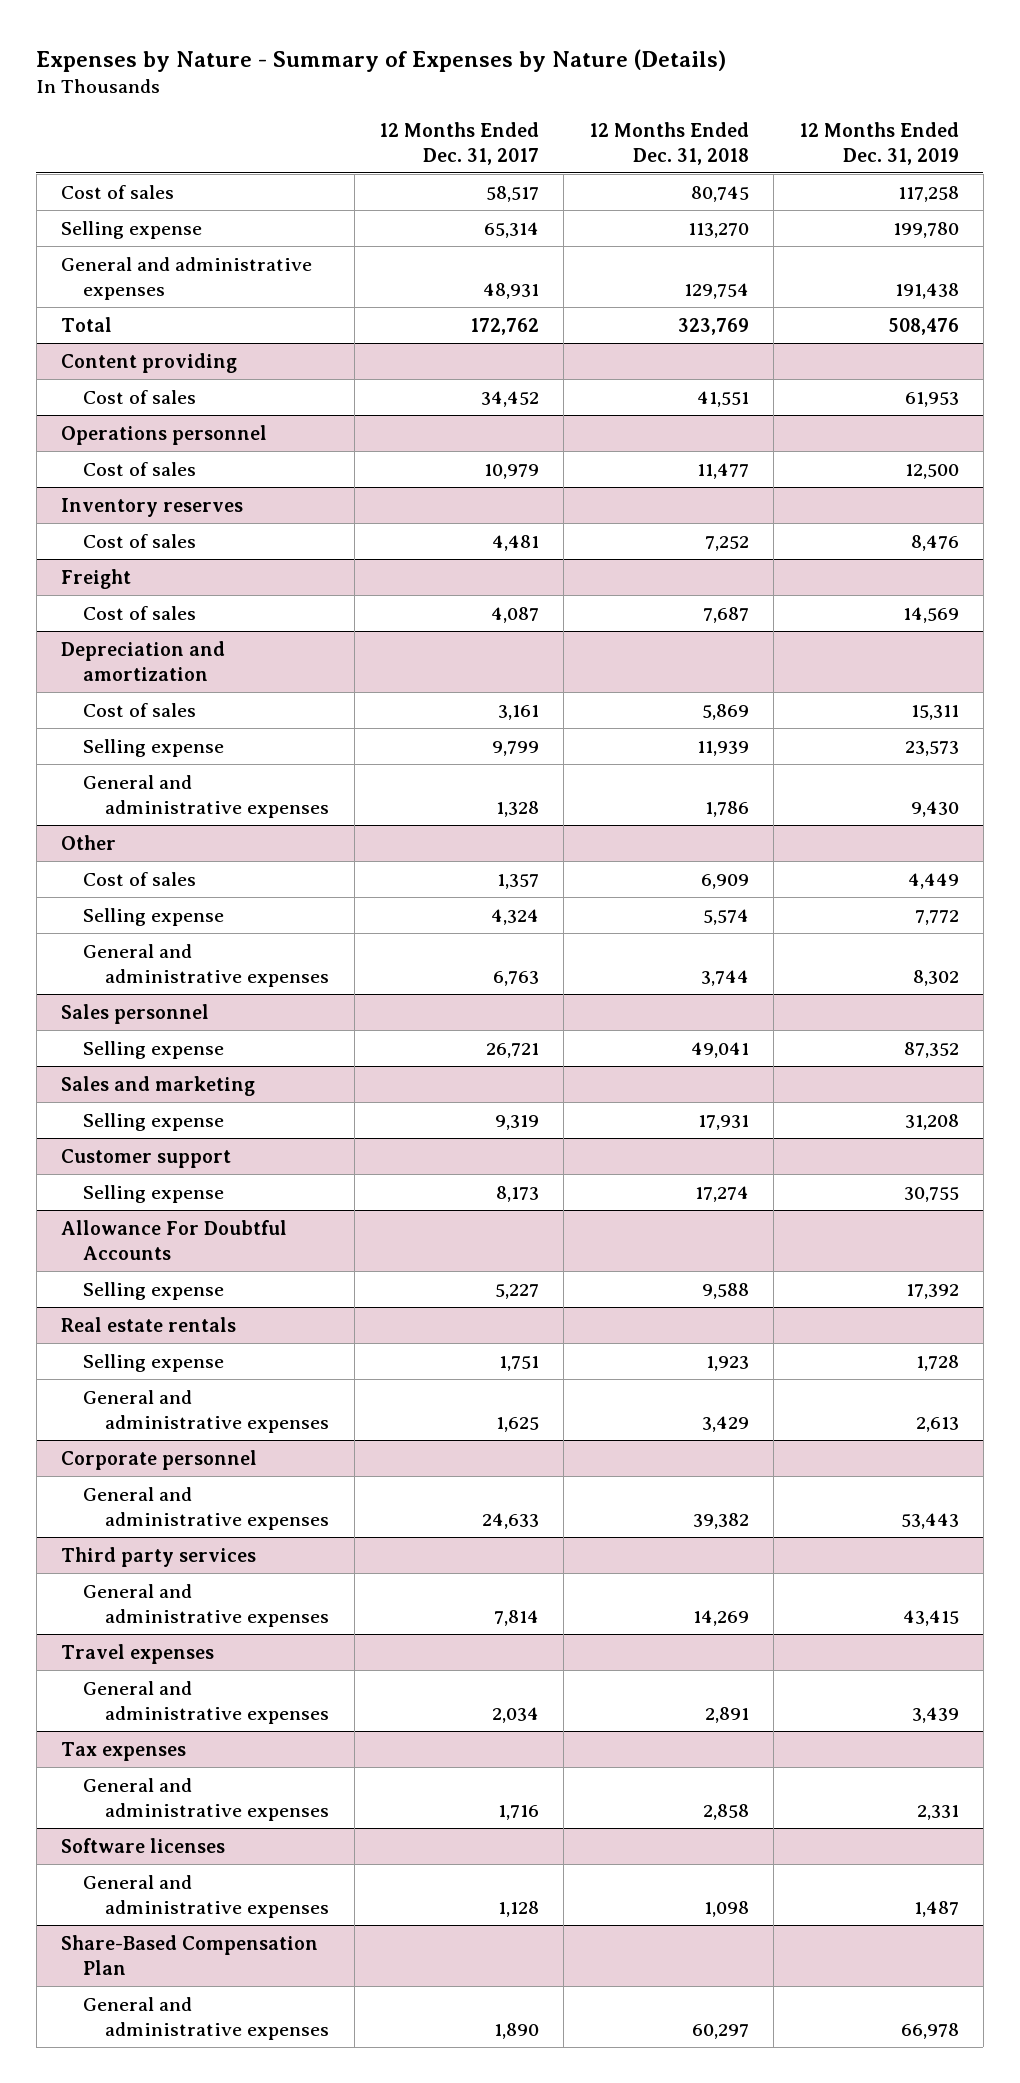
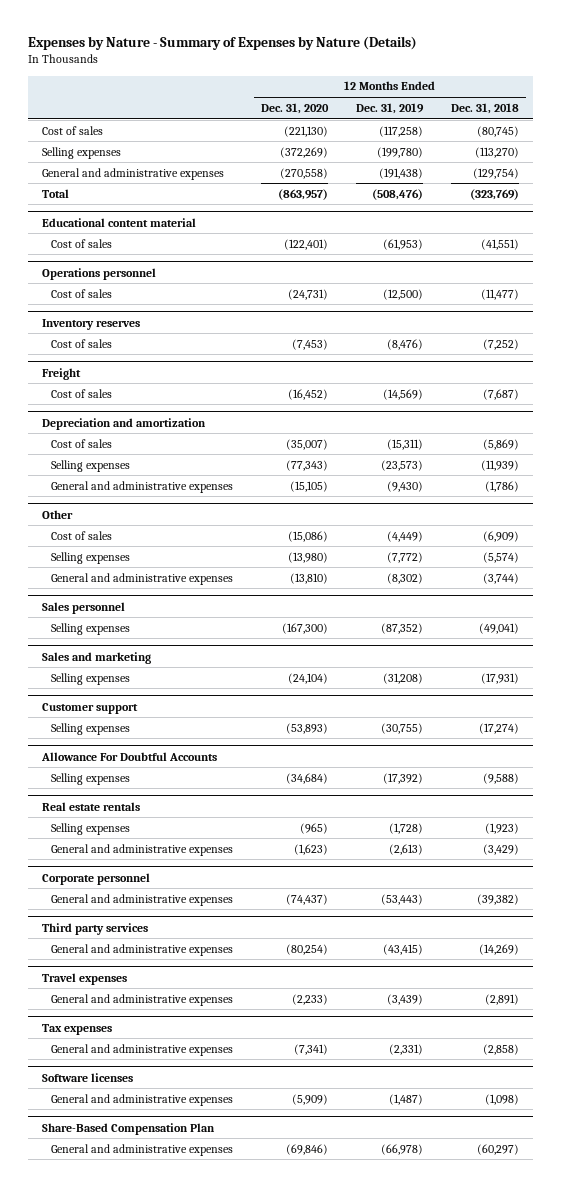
- | 12 Months Ended Dec. 31, 2017 | 12 Months Ended Dec. 31, 2018 | 12 Months Ended Dec. 31, 2019
+ | 12 Months Ended Dec. 31, 2020 | 12 Months Ended Dec. 31, 2019 | 12 Months Ended Dec. 31, 2018
- Cost of sales | 58,517 | 80,745 | 117,258
- Selling expense | 65,314 | 113,270 | 199,780
- General and administrative expenses | 48,931 | 129,754 | 191,438
- Total | 172,762 | 323,769 | 508,476
- Content providing
- Cost of sales | 34,452 | 41,551 | 61,953
+ Cost of sales | (221,130) | (117,258) | (80,745)
+ Selling expenses | (372,269) | (199,780) | (113,270)
+ General and administrative expenses | (270,558) | (191,438) | (129,754)
+ Total | (863,957) | (508,476) | (323,769)
+ Educational content material
+ Cost of sales | (122,401) | (61,953) | (41,551)
@ Operations personnel
- Cost of sales | 10,979 | 11,477 | 12,500
+ Cost of sales | (24,731) | (12,500) | (11,477)
@ Inventory reserves
- Cost of sales | 4,481 | 7,252 | 8,476
+ Cost of sales | (7,453) | (8,476) | (7,252)
@ Freight
- Cost of sales | 4,087 | 7,687 | 14,569
+ Cost of sales | (16,452) | (14,569) | (7,687)
@ Depreciation and amortization
- Cost of sales | 3,161 | 5,869 | 15,311
- Selling expense | 9,799 | 11,939 | 23,573
- General and administrative expenses | 1,328 | 1,786 | 9,430
+ Cost of sales | (35,007) | (15,311) | (5,869)
+ Selling expenses | (77,343) | (23,573) | (11,939)
+ General and administrative expenses | (15,105) | (9,430) | (1,786)
@ Other
- Cost of sales | 1,357 | 6,909 | 4,449
- Selling expense | 4,324 | 5,574 | 7,772
- General and administrative expenses | 6,763 | 3,744 | 8,302
+ Cost of sales | (15,086) | (4,449) | (6,909)
+ Selling expenses | (13,980) | (7,772) | (5,574)
+ General and administrative expenses | (13,810) | (8,302) | (3,744)
@ Sales personnel
- Selling expense | 26,721 | 49,041 | 87,352
+ Selling expenses | (167,300) | (87,352) | (49,041)
@ Sales and marketing
- Selling expense | 9,319 | 17,931 | 31,208
+ Selling expenses | (24,104) | (31,208) | (17,931)
@ Customer support
- Selling expense | 8,173 | 17,274 | 30,755
+ Selling expenses | (53,893) | (30,755) | (17,274)
@ Allowance For Doubtful Accounts
- Selling expense | 5,227 | 9,588 | 17,392
+ Selling expenses | (34,684) | (17,392) | (9,588)
@ Real estate rentals
- Selling expense | 1,751 | 1,923 | 1,728
- General and administrative expenses | 1,625 | 3,429 | 2,613
+ Selling expenses | (965) | (1,728) | (1,923)
+ General and administrative expenses | (1,623) | (2,613) | (3,429)
@ Corporate personnel
- General and administrative expenses | 24,633 | 39,382 | 53,443
+ General and administrative expenses | (74,437) | (53,443) | (39,382)
@ Third party services
- General and administrative expenses | 7,814 | 14,269 | 43,415
+ General and administrative expenses | (80,254) | (43,415) | (14,269)
@ Travel expenses
- General and administrative expenses | 2,034 | 2,891 | 3,439
+ General and administrative expenses | (2,233) | (3,439) | (2,891)
@ Tax expenses
- General and administrative expenses | 1,716 | 2,858 | 2,331
+ General and administrative expenses | (7,341) | (2,331) | (2,858)
@ Software licenses
- General and administrative expenses | 1,128 | 1,098 | 1,487
+ General and administrative expenses | (5,909) | (1,487) | (1,098)
@ Share-Based Compensation Plan
- General and administrative expenses | 1,890 | 60,297 | 66,978
+ General and administrative expenses | (69,846) | (66,978) | (60,297)

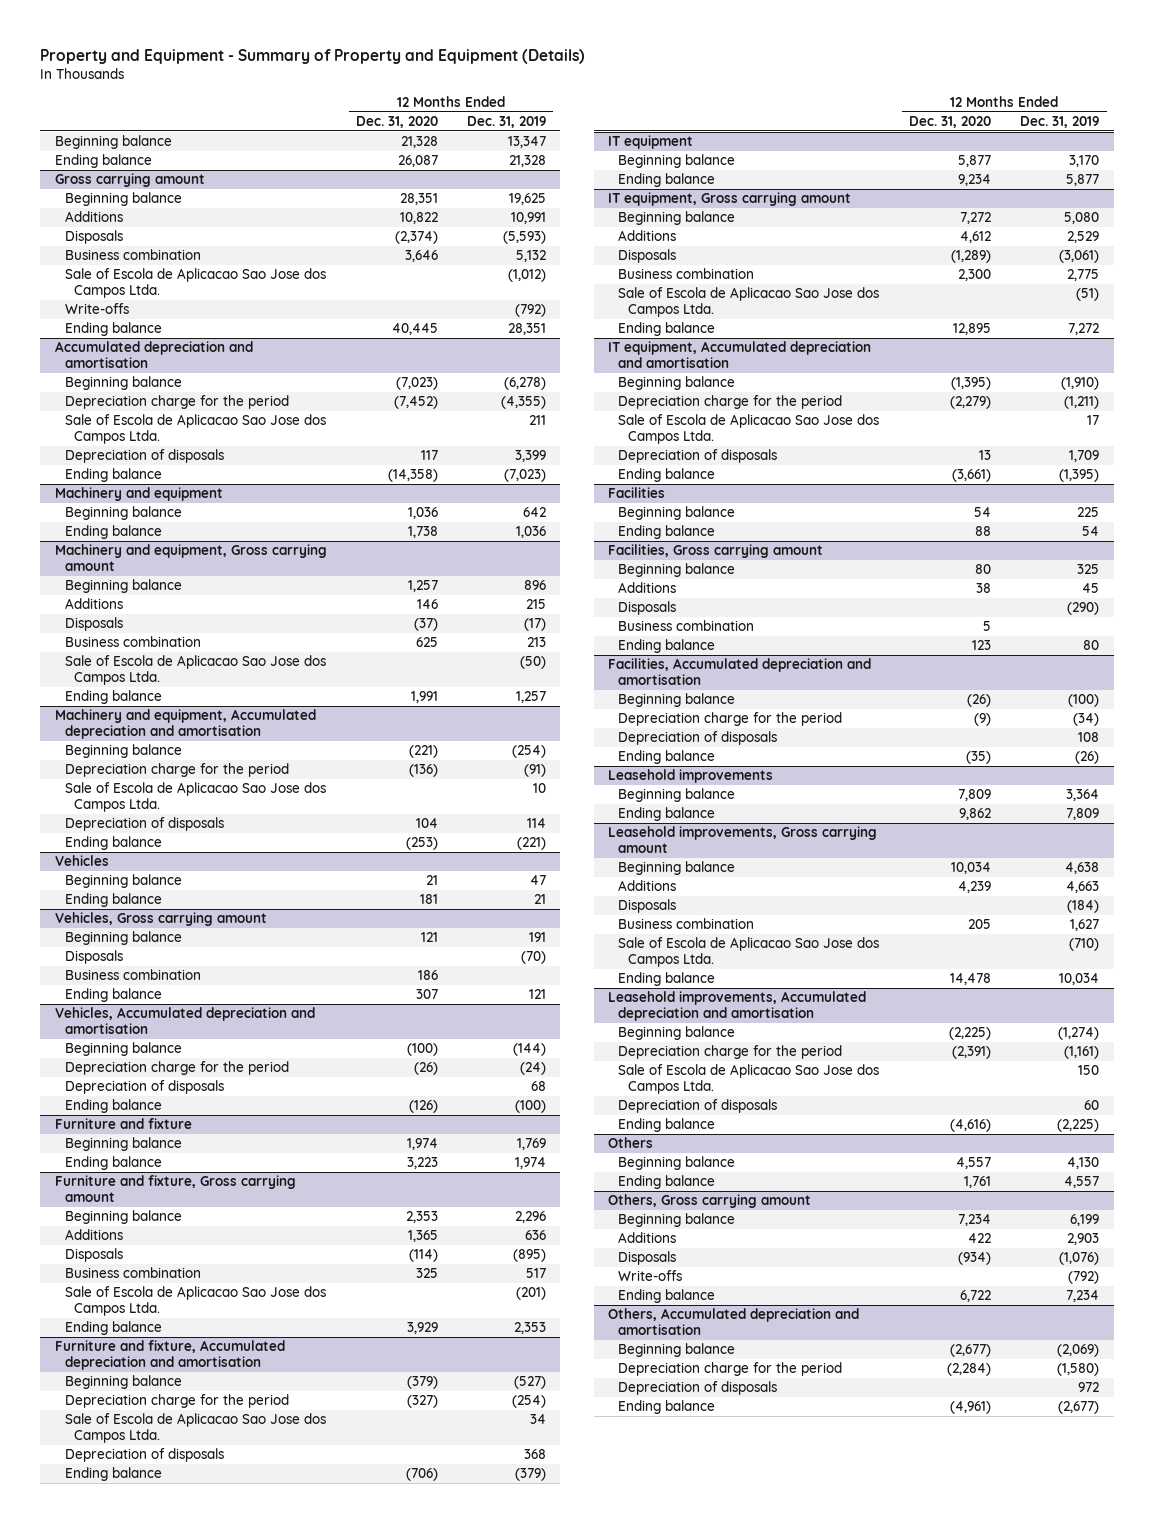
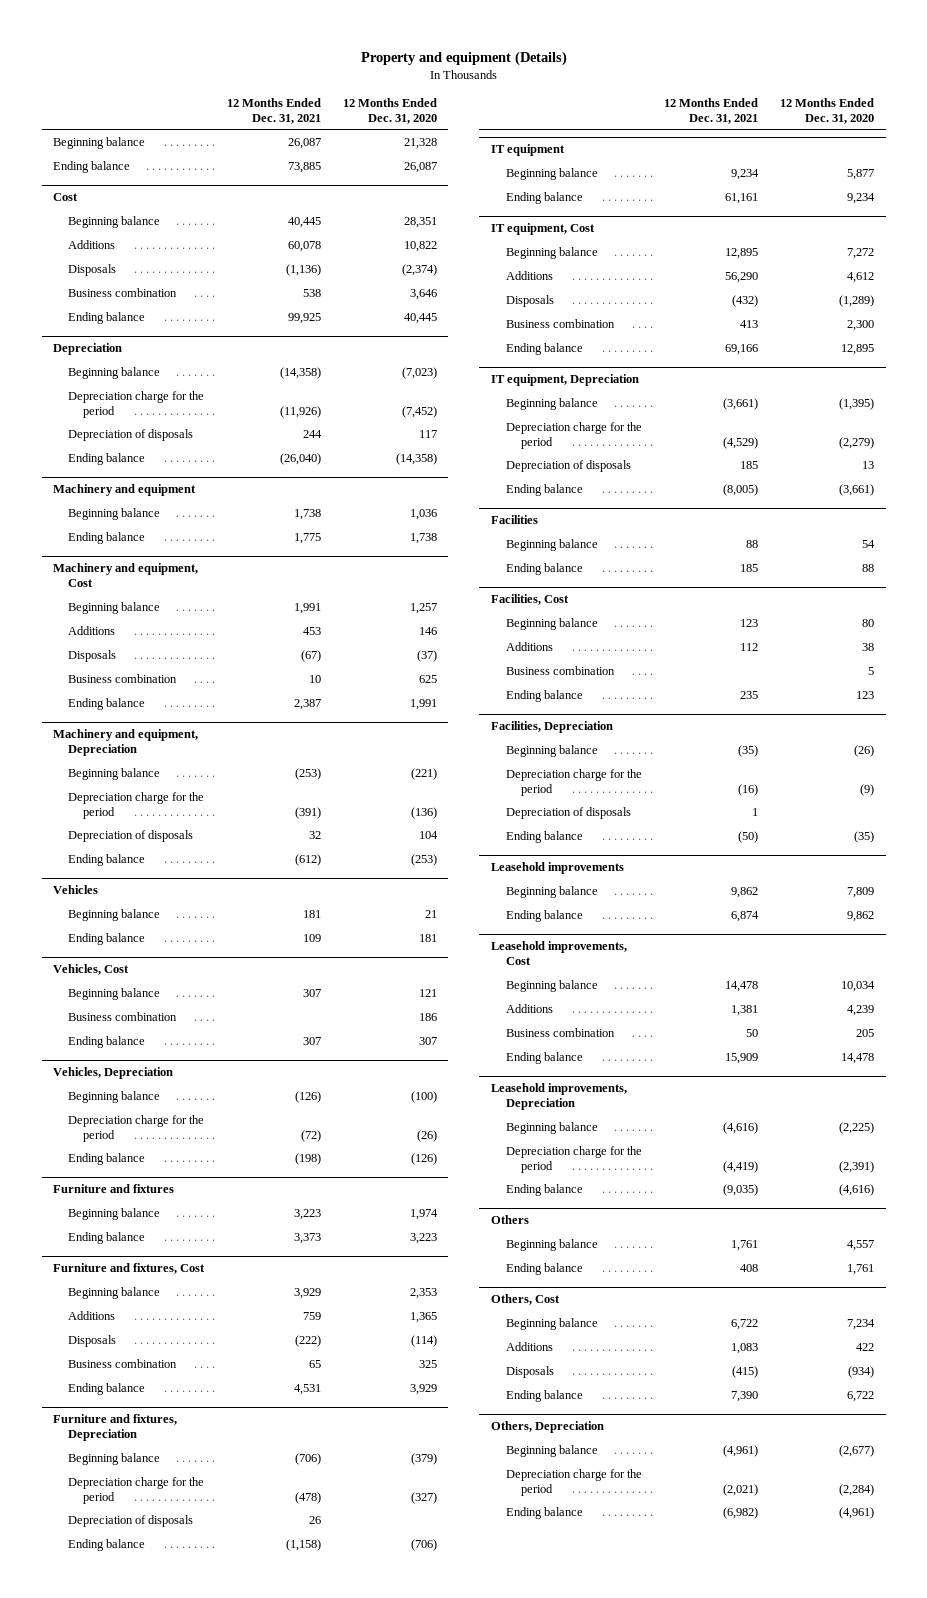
- Property and Equipment - Summary of Property and Equipment (Details)
+ Property and equipment (Details)
- | 12 Months Ended Dec. 31, 2020 | 12 Months Ended Dec. 31, 2019
+ | 12 Months Ended Dec. 31, 2021 | 12 Months Ended Dec. 31, 2020
- Gross carrying amount
+ Cost
- Sale of Escola de Aplicacao Sao Jose dos Campos Ltda. | | (1,012)
- Write-offs | | (792)
- Accumulated depreciation and amortisation
+ Depreciation
- Sale of Escola de Aplicacao Sao Jose dos Campos Ltda. | | 211
- Machinery and equipment, Gross carrying amount
+ Machinery and equipment, Cost
- Sale of Escola de Aplicacao Sao Jose dos Campos Ltda. | | (50)
- Machinery and equipment, Accumulated depreciation and amortisation
+ Machinery and equipment, Depreciation
- Sale of Escola de Aplicacao Sao Jose dos Campos Ltda. | | 10
- Vehicles, Gross carrying amount
+ Vehicles, Cost
- Disposals | | (70)
- Vehicles, Accumulated depreciation and amortisation
+ Vehicles, Depreciation
- Depreciation of disposals | | 68
- Furniture and fixture
+ Furniture and fixtures
- Furniture and fixture, Gross carrying amount
+ Furniture and fixtures, Cost
- Sale of Escola de Aplicacao Sao Jose dos Campos Ltda. | | (201)
- Furniture and fixture, Accumulated depreciation and amortisation
+ Furniture and fixtures, Depreciation
- Sale of Escola de Aplicacao Sao Jose dos Campos Ltda. | | 34
- IT equipment, Gross carrying amount
+ IT equipment, Cost
- Sale of Escola de Aplicacao Sao Jose dos Campos Ltda. | | (51)
- IT equipment, Accumulated depreciation and amortisation
+ IT equipment, Depreciation
- Sale of Escola de Aplicacao Sao Jose dos Campos Ltda. | | 17
- Facilities, Gross carrying amount
+ Facilities, Cost
- Disposals | | (290)
- Facilities, Accumulated depreciation and amortisation
+ Facilities, Depreciation
- Leasehold improvements, Gross carrying amount
+ Leasehold improvements, Cost
- Disposals | | (184)
- Sale of Escola de Aplicacao Sao Jose dos Campos Ltda. | | (710)
- Leasehold improvements, Accumulated depreciation and amortisation
+ Leasehold improvements, Depreciation
- Sale of Escola de Aplicacao Sao Jose dos Campos Ltda. | | 150
- Depreciation of disposals | | 60
- Others, Gross carrying amount
+ Others, Cost
- Write-offs | | (792)
- Others, Accumulated depreciation and amortisation
+ Others, Depreciation
- Depreciation of disposals | | 972

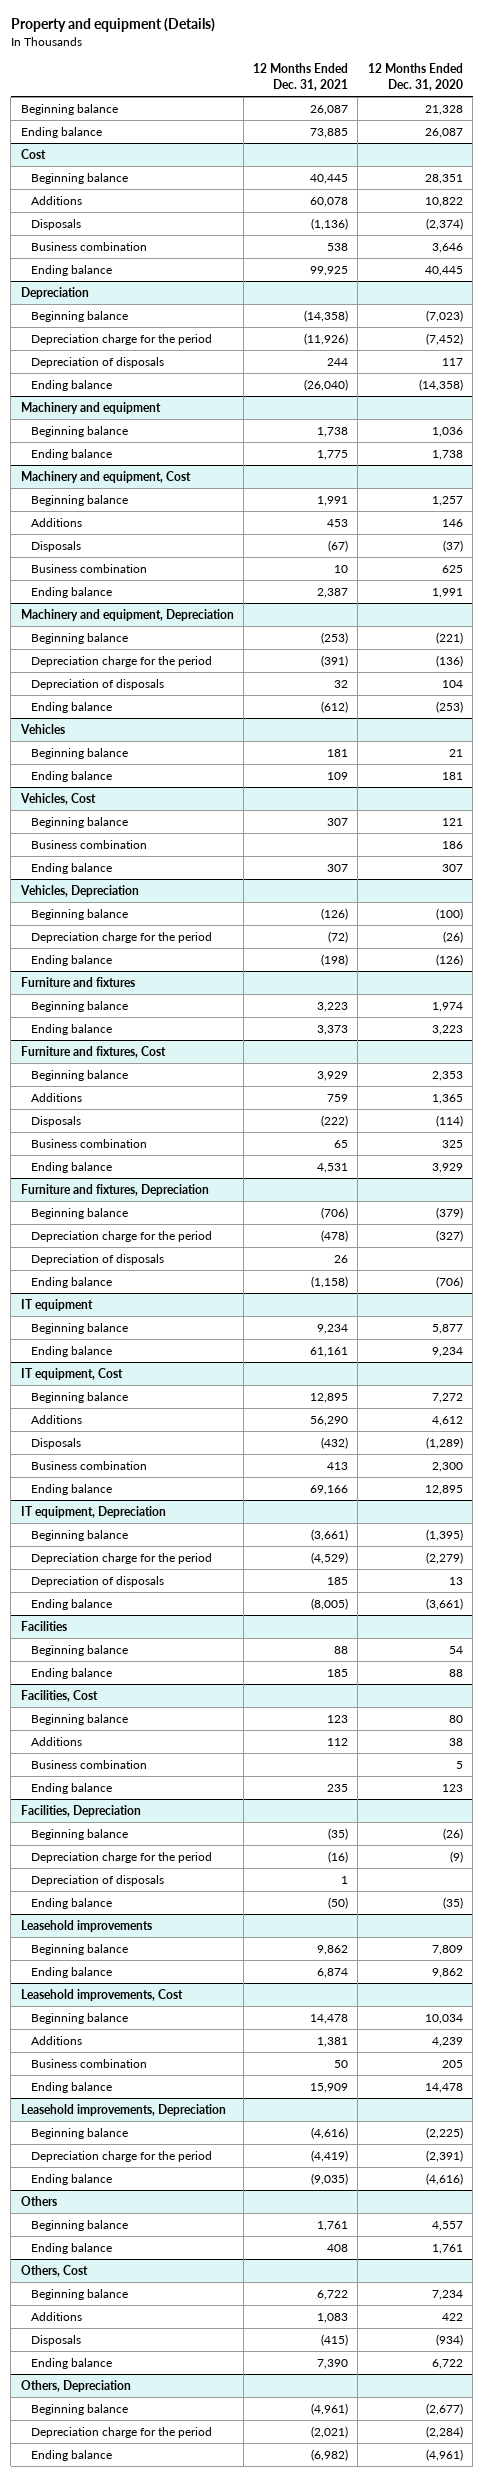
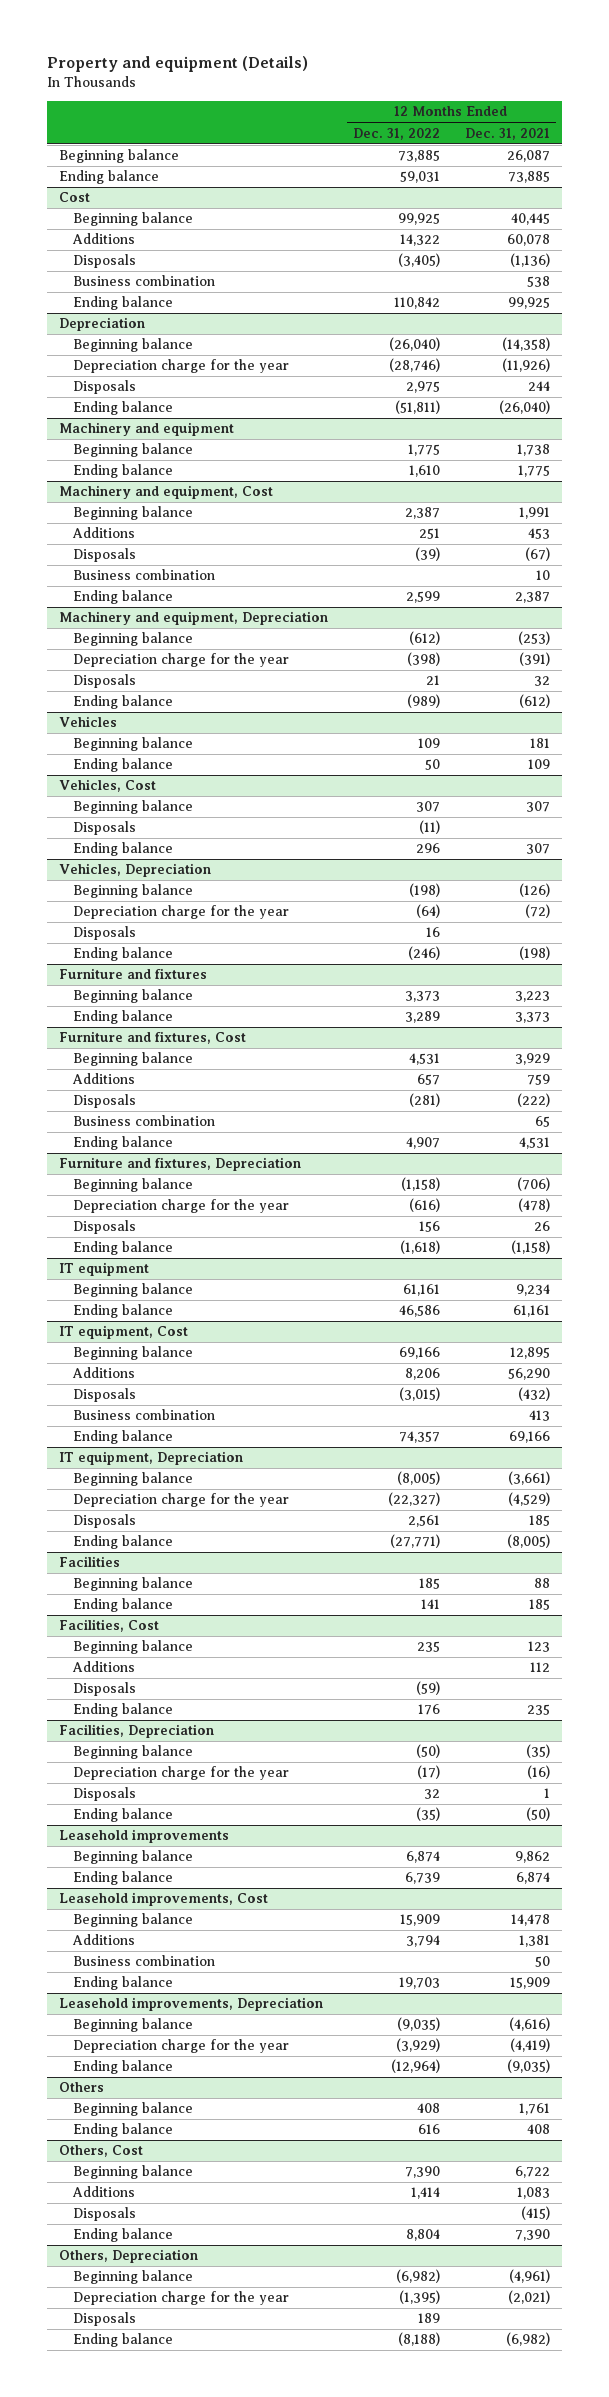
- | 12 Months Ended Dec. 31, 2021 | 12 Months Ended Dec. 31, 2020
+ | 12 Months Ended Dec. 31, 2022 | 12 Months Ended Dec. 31, 2021
@ Depreciation
- Depreciation charge for the period | (11,926) | (7,452)
- Depreciation of disposals | 244 | 117
+ Depreciation charge for the year | (28,746) | (11,926)
+ Disposals | 2,975 | 244
@ Machinery and equipment, Depreciation
- Depreciation charge for the period | (391) | (136)
- Depreciation of disposals | 32 | 104
+ Depreciation charge for the year | (398) | (391)
+ Disposals | 21 | 32
@ Vehicles, Cost
- Business combination | | 186
+ Disposals | (11) |
@ Vehicles, Depreciation
- Depreciation charge for the period | (72) | (26)
+ Depreciation charge for the year | (64) | (72)
+ Disposals | 16 |
@ Furniture and fixtures, Depreciation
- Depreciation charge for the period | (478) | (327)
- Depreciation of disposals | 26 |
+ Depreciation charge for the year | (616) | (478)
+ Disposals | 156 | 26
@ IT equipment, Depreciation
- Depreciation charge for the period | (4,529) | (2,279)
- Depreciation of disposals | 185 | 13
+ Depreciation charge for the year | (22,327) | (4,529)
+ Disposals | 2,561 | 185
@ Facilities, Cost
- Business combination | | 5
+ Disposals | (59) |
@ Facilities, Depreciation
- Depreciation charge for the period | (16) | (9)
- Depreciation of disposals | 1 |
+ Depreciation charge for the year | (17) | (16)
+ Disposals | 32 | 1
@ Leasehold improvements, Depreciation
- Depreciation charge for the period | (4,419) | (2,391)
+ Depreciation charge for the year | (3,929) | (4,419)
@ Others, Depreciation
- Depreciation charge for the period | (2,021) | (2,284)
+ Depreciation charge for the year | (1,395) | (2,021)
+ Disposals | 189 |

